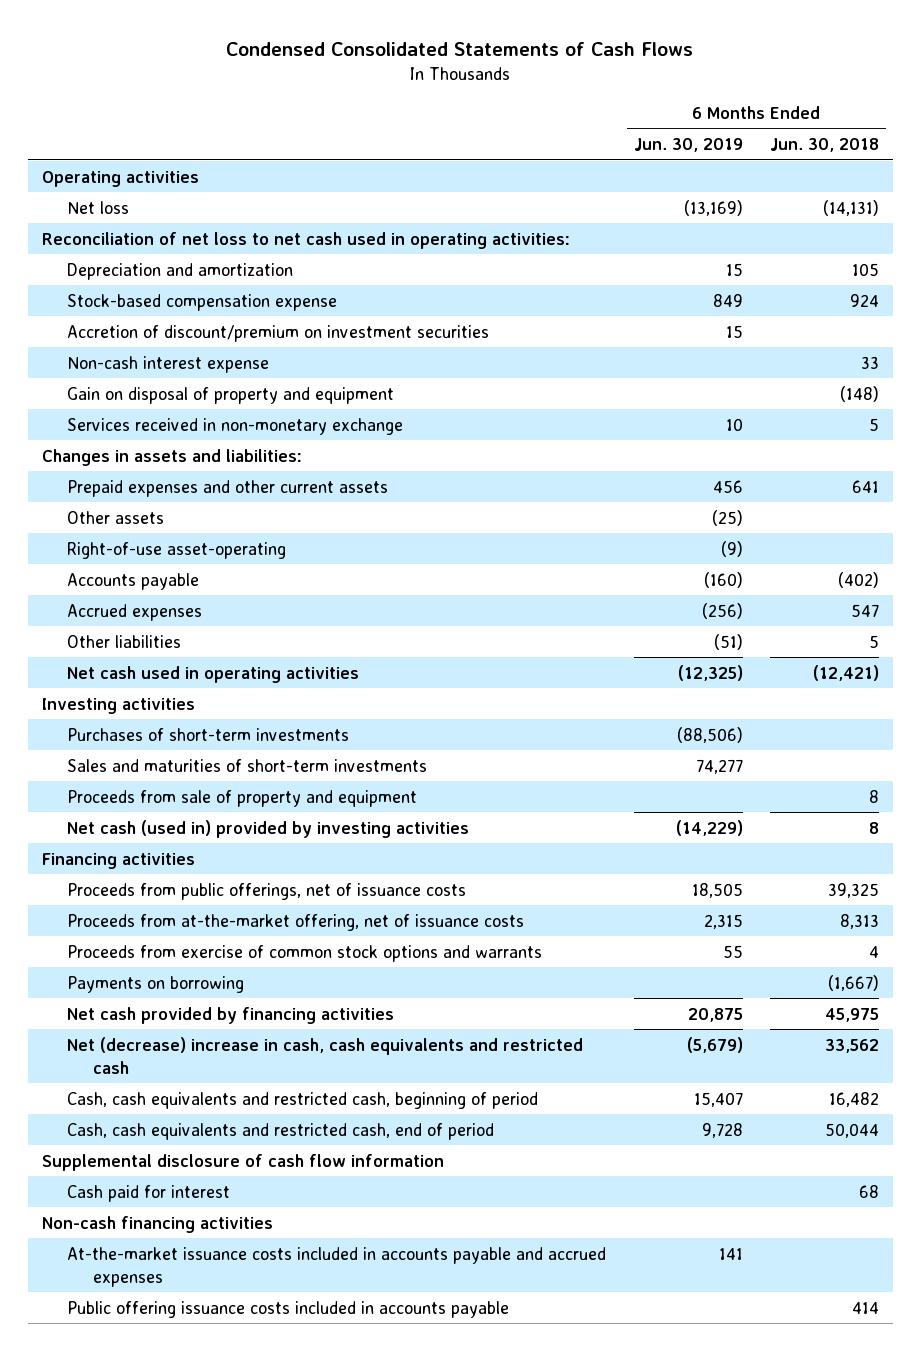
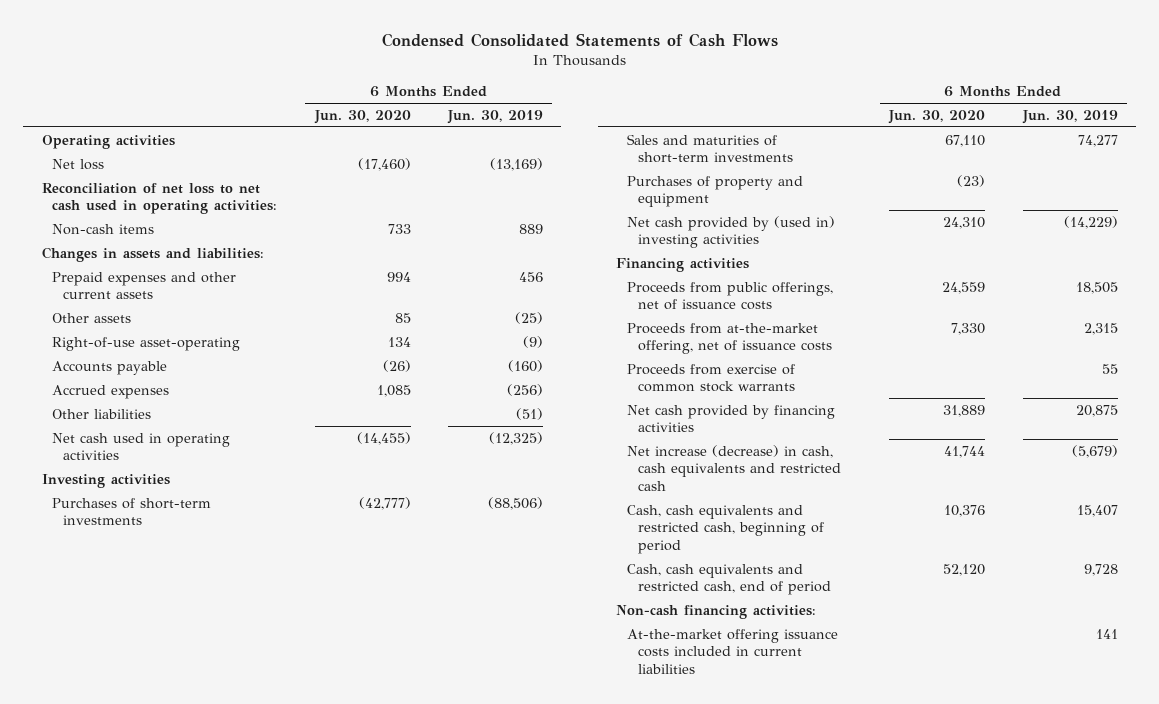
- | 6 Months Ended Jun. 30, 2019 | 6 Months Ended Jun. 30, 2018
+ | 6 Months Ended Jun. 30, 2020 | 6 Months Ended Jun. 30, 2019
- Depreciation and amortization | 15 | 105
- Stock-based compensation expense | 849 | 924
- Accretion of discount/premium on investment securities | 15 |
- Non-cash interest expense | | 33
- Gain on disposal of property and equipment | | (148)
- Services received in non-monetary exchange | 10 | 5
+ Non-cash items | 733 | 889
- Proceeds from sale of property and equipment | | 8
- Net cash (used in) provided by investing activities | (14,229) | 8
+ Purchases of property and equipment | (23) |
+ Net cash provided by (used in) investing activities | 24,310 | (14,229)
- Proceeds from exercise of common stock options and warrants | 55 | 4
- Payments on borrowing | | (1,667)
+ Proceeds from exercise of common stock warrants | | 55
- Net (decrease) increase in cash, cash equivalents and restricted cash | (5,679) | 33,562
+ Net increase (decrease) in cash, cash equivalents and restricted cash | 41,744 | (5,679)
- Supplemental disclosure of cash flow information
- Cash paid for interest | | 68
- Non-cash financing activities
- At-the-market issuance costs included in accounts payable and accrued expenses | 141 |
- Public offering issuance costs included in accounts payable | | 414
+ Non-cash financing activities:
+ At-the-market offering issuance costs included in current liabilities | | 141

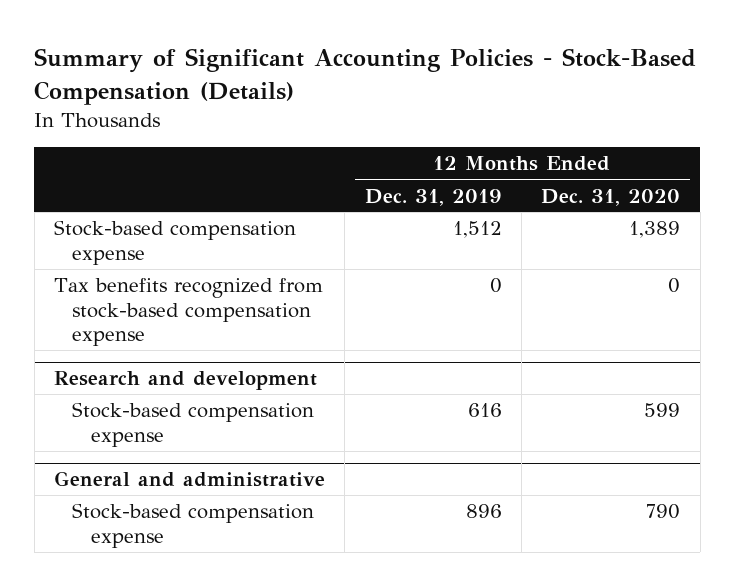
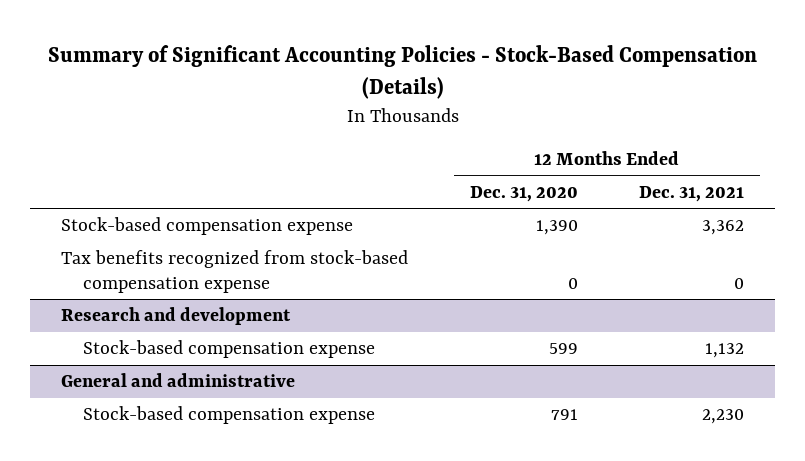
- | 12 Months Ended Dec. 31, 2019 | 12 Months Ended Dec. 31, 2020
+ | 12 Months Ended Dec. 31, 2020 | 12 Months Ended Dec. 31, 2021
- Stock-based compensation expense | 1,512 | 1,389
+ Stock-based compensation expense | 1,390 | 3,362
@ General and administrative
- Stock-based compensation expense | 896 | 790
+ Stock-based compensation expense | 791 | 2,230

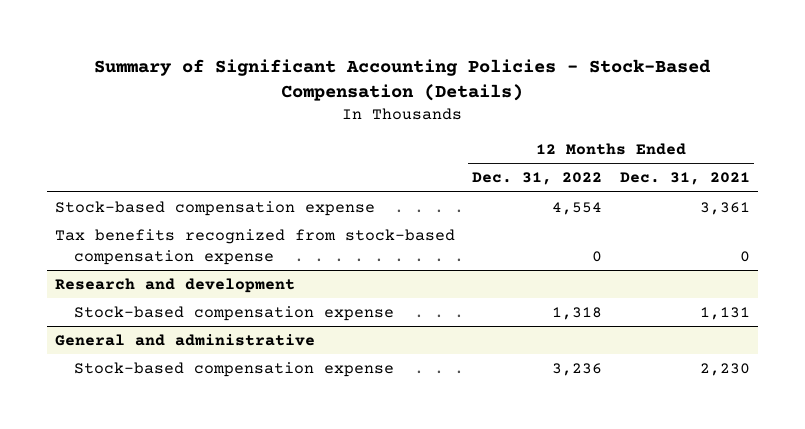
- | 12 Months Ended Dec. 31, 2020 | 12 Months Ended Dec. 31, 2021
+ | 12 Months Ended Dec. 31, 2022 | 12 Months Ended Dec. 31, 2021
- Stock-based compensation expense | 1,390 | 3,362
+ Stock-based compensation expense | 4,554 | 3,361
@ Research and development
- Stock-based compensation expense | 599 | 1,132
+ Stock-based compensation expense | 1,318 | 1,131

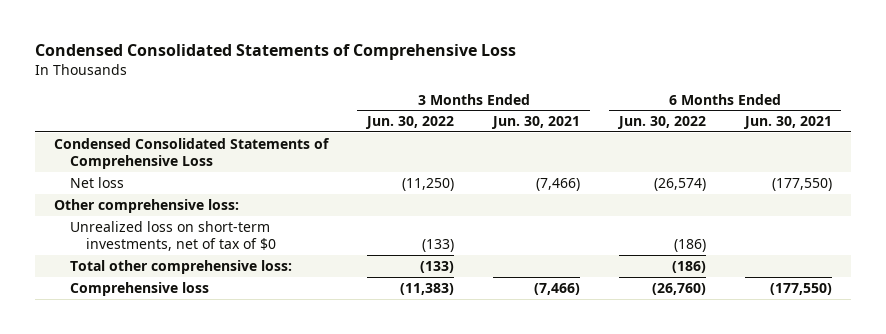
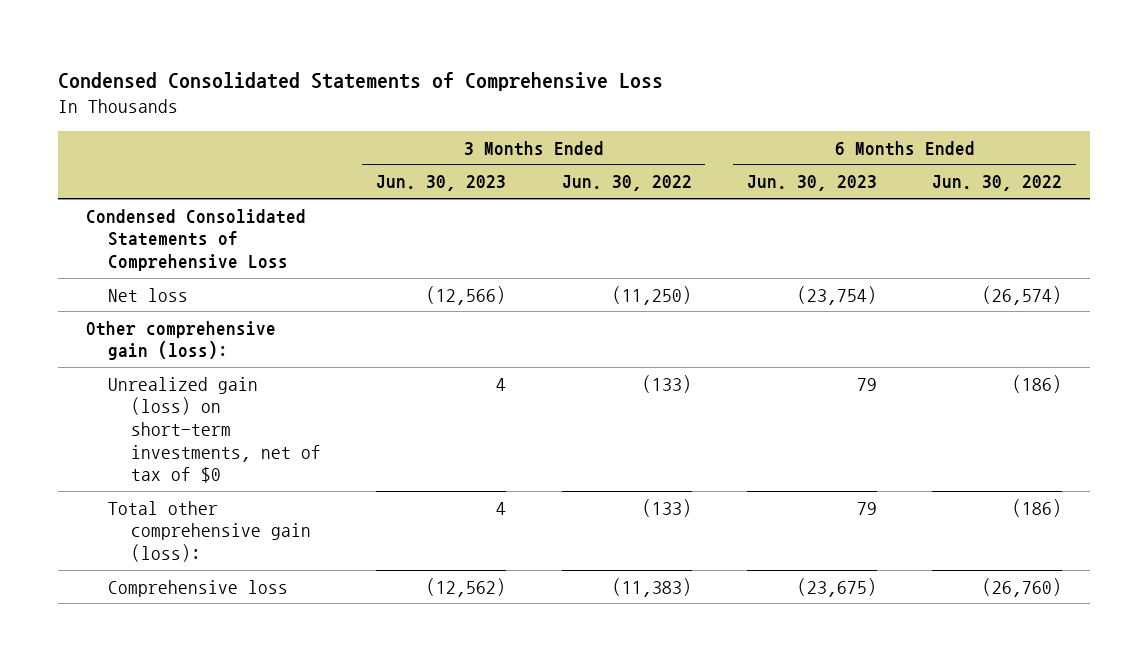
- | 3 Months Ended Jun. 30, 2022 | 3 Months Ended Jun. 30, 2021 | 6 Months Ended Jun. 30, 2022 | 6 Months Ended Jun. 30, 2021
+ | 3 Months Ended Jun. 30, 2023 | 3 Months Ended Jun. 30, 2022 | 6 Months Ended Jun. 30, 2023 | 6 Months Ended Jun. 30, 2022
- Other comprehensive loss:
- Unrealized loss on short-term investments, net of tax of $0 | (133) | | (186) |
- Total other comprehensive loss: | (133) | | (186) |
+ Other comprehensive gain (loss):
+ Unrealized gain (loss) on short-term investments, net of tax of $0 | 4 | (133) | 79 | (186)
+ Total other comprehensive gain (loss): | 4 | (133) | 79 | (186)

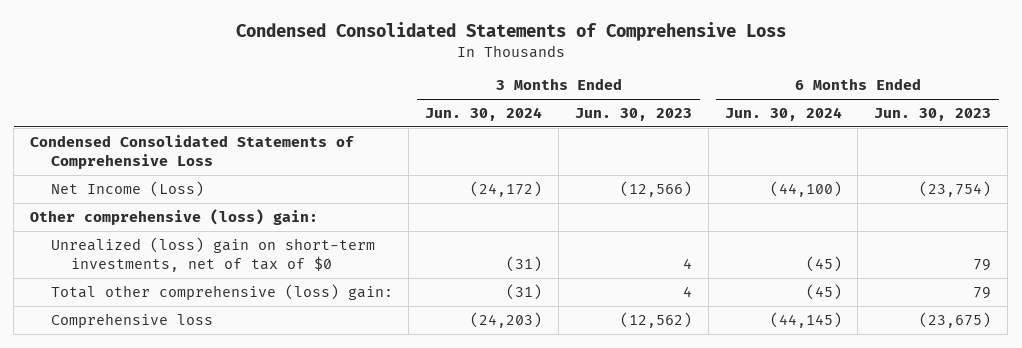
- | 3 Months Ended Jun. 30, 2023 | 3 Months Ended Jun. 30, 2022 | 6 Months Ended Jun. 30, 2023 | 6 Months Ended Jun. 30, 2022
+ | 3 Months Ended Jun. 30, 2024 | 3 Months Ended Jun. 30, 2023 | 6 Months Ended Jun. 30, 2024 | 6 Months Ended Jun. 30, 2023
- Net loss | (12,566) | (11,250) | (23,754) | (26,574)
- Other comprehensive gain (loss):
- Unrealized gain (loss) on short-term investments, net of tax of $0 | 4 | (133) | 79 | (186)
- Total other comprehensive gain (loss): | 4 | (133) | 79 | (186)
+ Net Income (Loss) | (24,172) | (12,566) | (44,100) | (23,754)
+ Other comprehensive (loss) gain:
+ Unrealized (loss) gain on short-term investments, net of tax of $0 | (31) | 4 | (45) | 79
+ Total other comprehensive (loss) gain: | (31) | 4 | (45) | 79

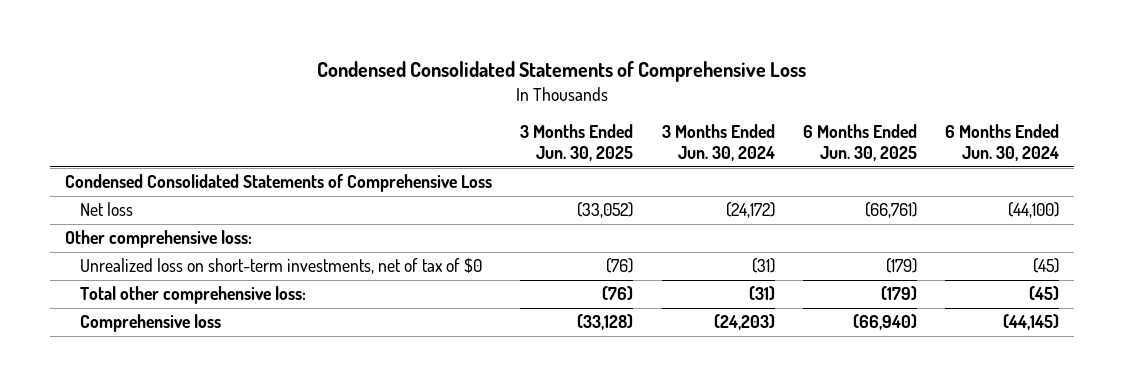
- | 3 Months Ended Jun. 30, 2024 | 3 Months Ended Jun. 30, 2023 | 6 Months Ended Jun. 30, 2024 | 6 Months Ended Jun. 30, 2023
+ | 3 Months Ended Jun. 30, 2025 | 3 Months Ended Jun. 30, 2024 | 6 Months Ended Jun. 30, 2025 | 6 Months Ended Jun. 30, 2024
- Net Income (Loss) | (24,172) | (12,566) | (44,100) | (23,754)
- Other comprehensive (loss) gain:
- Unrealized (loss) gain on short-term investments, net of tax of $0 | (31) | 4 | (45) | 79
- Total other comprehensive (loss) gain: | (31) | 4 | (45) | 79
+ Net loss | (33,052) | (24,172) | (66,761) | (44,100)
+ Other comprehensive loss:
+ Unrealized loss on short-term investments, net of tax of $0 | (76) | (31) | (179) | (45)
+ Total other comprehensive loss: | (76) | (31) | (179) | (45)

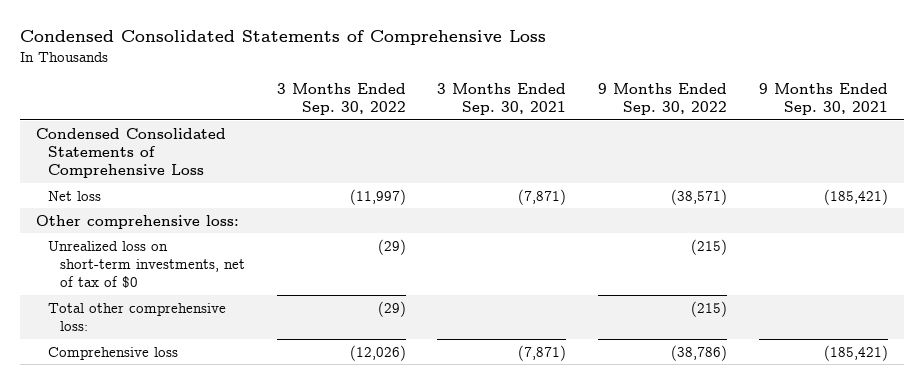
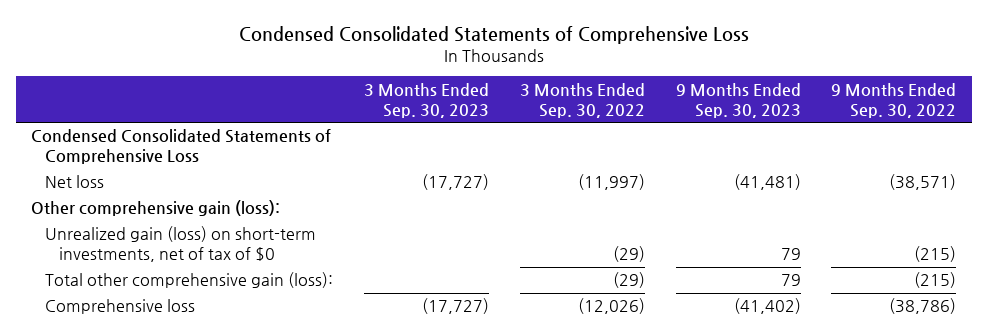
- | 3 Months Ended Sep. 30, 2022 | 3 Months Ended Sep. 30, 2021 | 9 Months Ended Sep. 30, 2022 | 9 Months Ended Sep. 30, 2021
+ | 3 Months Ended Sep. 30, 2023 | 3 Months Ended Sep. 30, 2022 | 9 Months Ended Sep. 30, 2023 | 9 Months Ended Sep. 30, 2022
- Other comprehensive loss:
- Unrealized loss on short-term investments, net of tax of $0 | (29) | | (215) |
- Total other comprehensive loss: | (29) | | (215) |
+ Other comprehensive gain (loss):
+ Unrealized gain (loss) on short-term investments, net of tax of $0 | | (29) | 79 | (215)
+ Total other comprehensive gain (loss): | | (29) | 79 | (215)

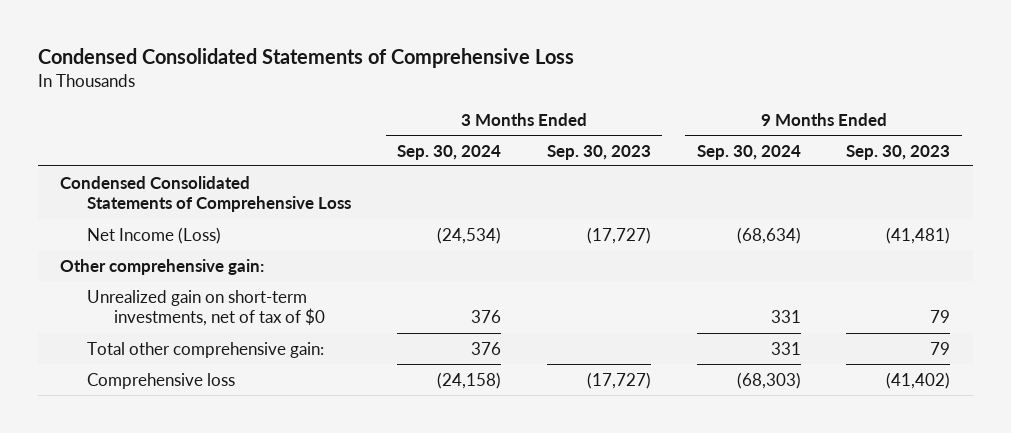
- | 3 Months Ended Sep. 30, 2023 | 3 Months Ended Sep. 30, 2022 | 9 Months Ended Sep. 30, 2023 | 9 Months Ended Sep. 30, 2022
+ | 3 Months Ended Sep. 30, 2024 | 3 Months Ended Sep. 30, 2023 | 9 Months Ended Sep. 30, 2024 | 9 Months Ended Sep. 30, 2023
- Net loss | (17,727) | (11,997) | (41,481) | (38,571)
- Other comprehensive gain (loss):
- Unrealized gain (loss) on short-term investments, net of tax of $0 | | (29) | 79 | (215)
- Total other comprehensive gain (loss): | | (29) | 79 | (215)
+ Net Income (Loss) | (24,534) | (17,727) | (68,634) | (41,481)
+ Other comprehensive gain:
+ Unrealized gain on short-term investments, net of tax of $0 | 376 | | 331 | 79
+ Total other comprehensive gain: | 376 | | 331 | 79

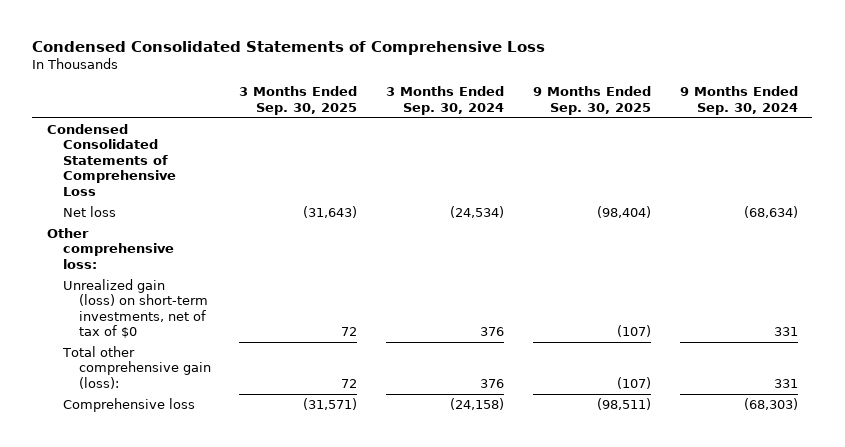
- | 3 Months Ended Sep. 30, 2024 | 3 Months Ended Sep. 30, 2023 | 9 Months Ended Sep. 30, 2024 | 9 Months Ended Sep. 30, 2023
+ | 3 Months Ended Sep. 30, 2025 | 3 Months Ended Sep. 30, 2024 | 9 Months Ended Sep. 30, 2025 | 9 Months Ended Sep. 30, 2024
- Net Income (Loss) | (24,534) | (17,727) | (68,634) | (41,481)
- Other comprehensive gain:
- Unrealized gain on short-term investments, net of tax of $0 | 376 | | 331 | 79
- Total other comprehensive gain: | 376 | | 331 | 79
+ Net loss | (31,643) | (24,534) | (98,404) | (68,634)
+ Other comprehensive loss:
+ Unrealized gain (loss) on short-term investments, net of tax of $0 | 72 | 376 | (107) | 331
+ Total other comprehensive gain (loss): | 72 | 376 | (107) | 331

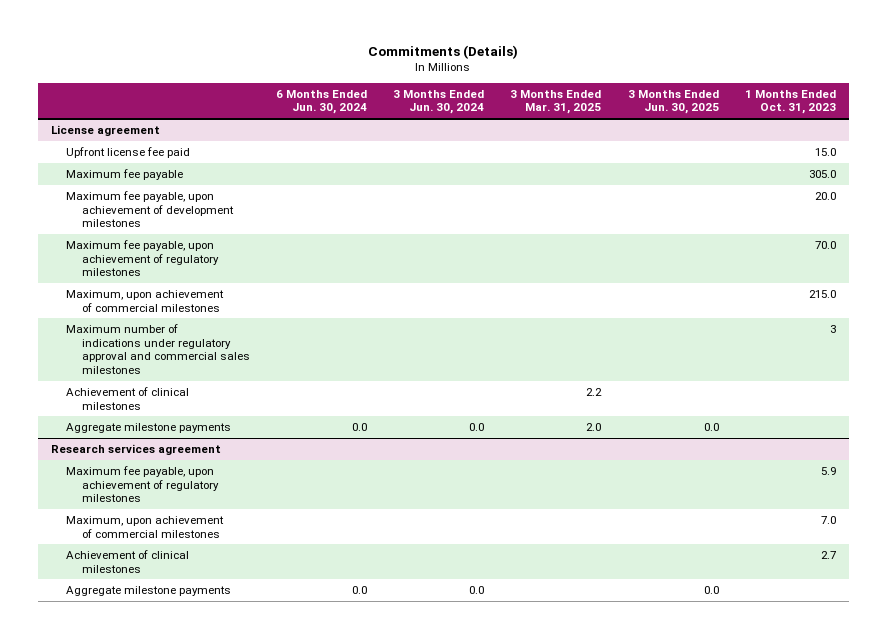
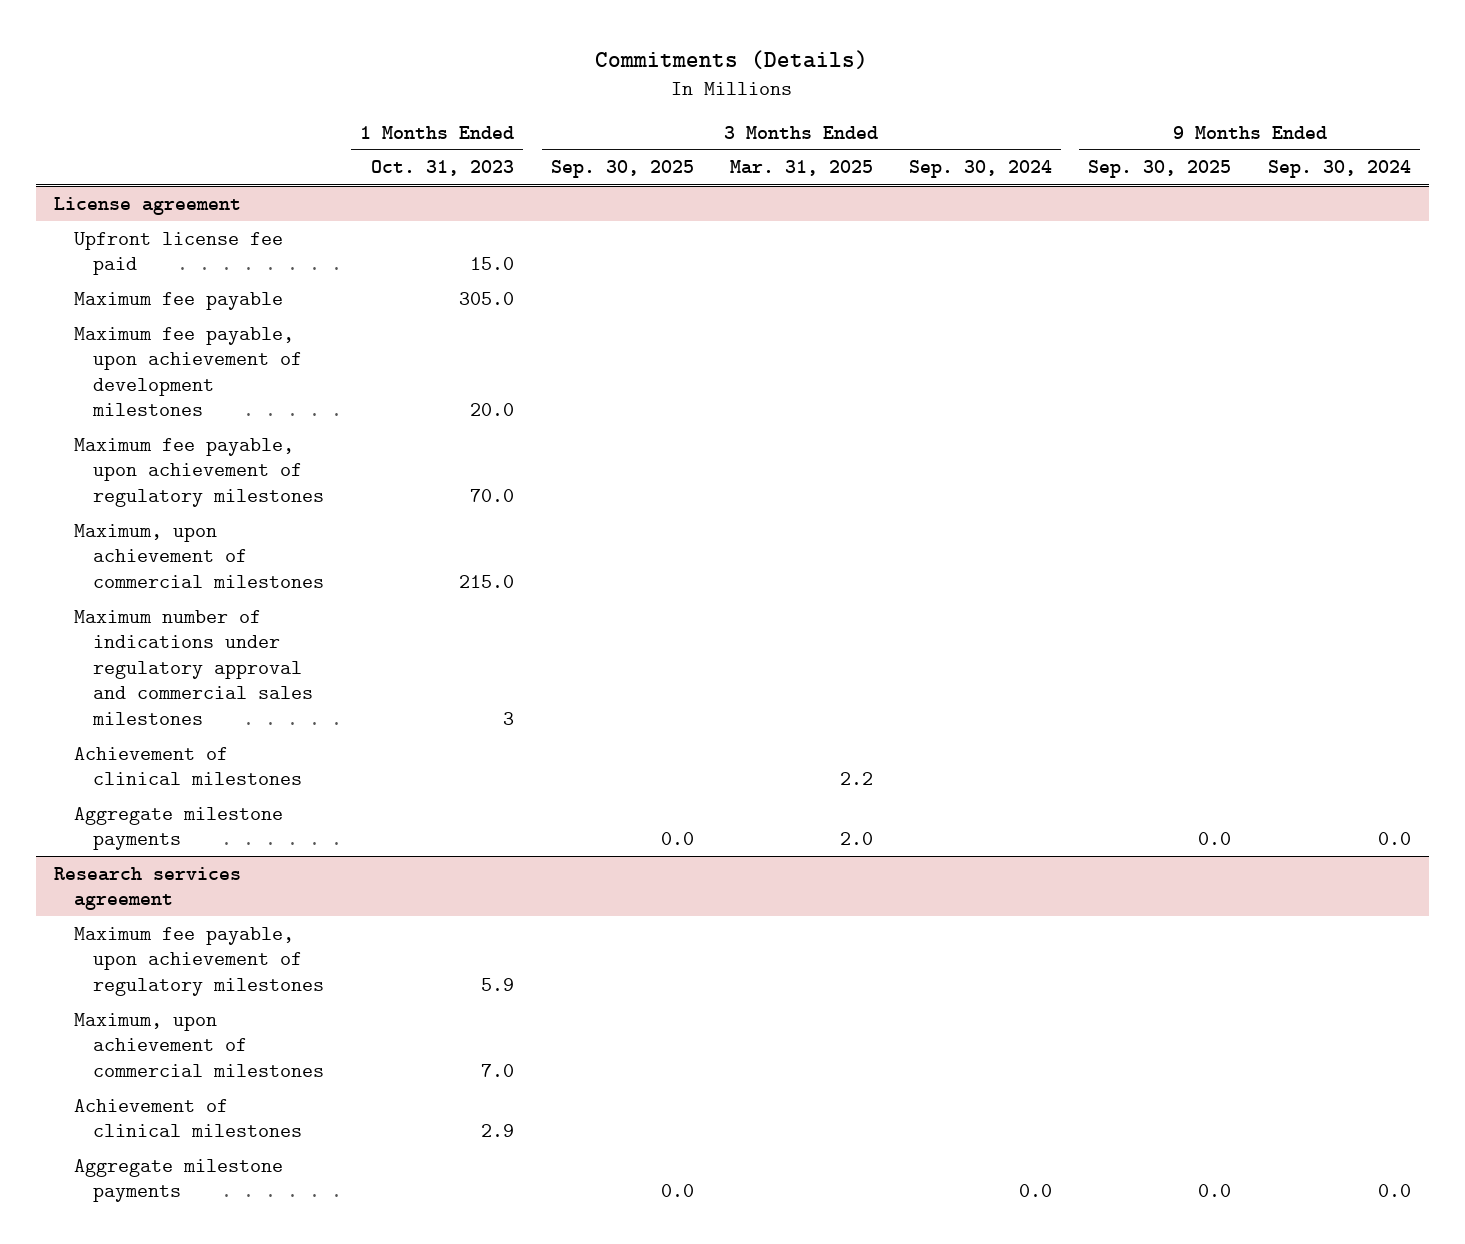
- | 6 Months Ended Jun. 30, 2024 | 3 Months Ended Jun. 30, 2024 | 3 Months Ended Mar. 31, 2025 | 3 Months Ended Jun. 30, 2025 | 1 Months Ended Oct. 31, 2023
+ | 1 Months Ended Oct. 31, 2023 | 3 Months Ended Sep. 30, 2025 | 3 Months Ended Mar. 31, 2025 | 3 Months Ended Sep. 30, 2024 | 9 Months Ended Sep. 30, 2025 | 9 Months Ended Sep. 30, 2024
@ Research services agreement
- Achievement of clinical milestones | | | | | 2.7
+ Achievement of clinical milestones | 2.9 | | | | |

